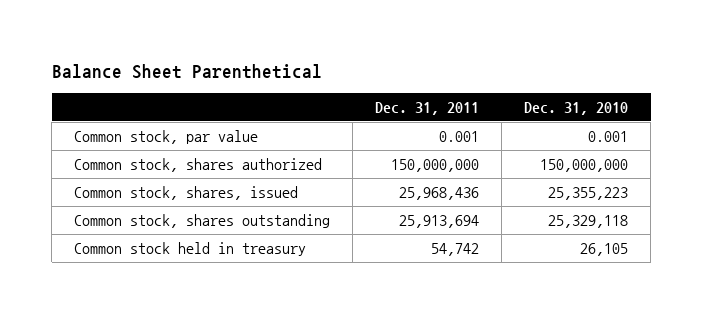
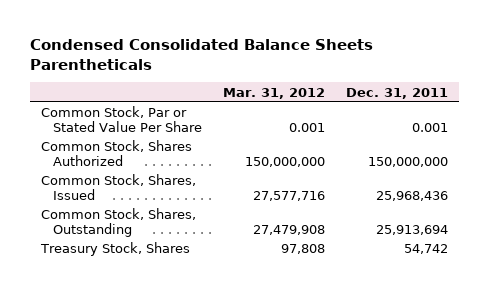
- Balance Sheet Parenthetical
+ Condensed Consolidated Balance Sheets Parentheticals
- | Dec. 31, 2011 | Dec. 31, 2010
+ | Mar. 31, 2012 | Dec. 31, 2011
- Common stock, par value | 0.001 | 0.001
- Common stock, shares authorized | 150,000,000 | 150,000,000
- Common stock, shares, issued | 25,968,436 | 25,355,223
- Common stock, shares outstanding | 25,913,694 | 25,329,118
- Common stock held in treasury | 54,742 | 26,105
+ Common Stock, Par or Stated Value Per Share | 0.001 | 0.001
+ Common Stock, Shares Authorized | 150,000,000 | 150,000,000
+ Common Stock, Shares, Issued | 27,577,716 | 25,968,436
+ Common Stock, Shares, Outstanding | 27,479,908 | 25,913,694
+ Treasury Stock, Shares | 97,808 | 54,742

